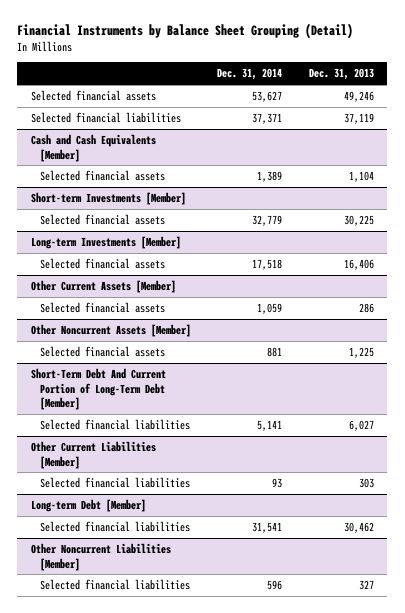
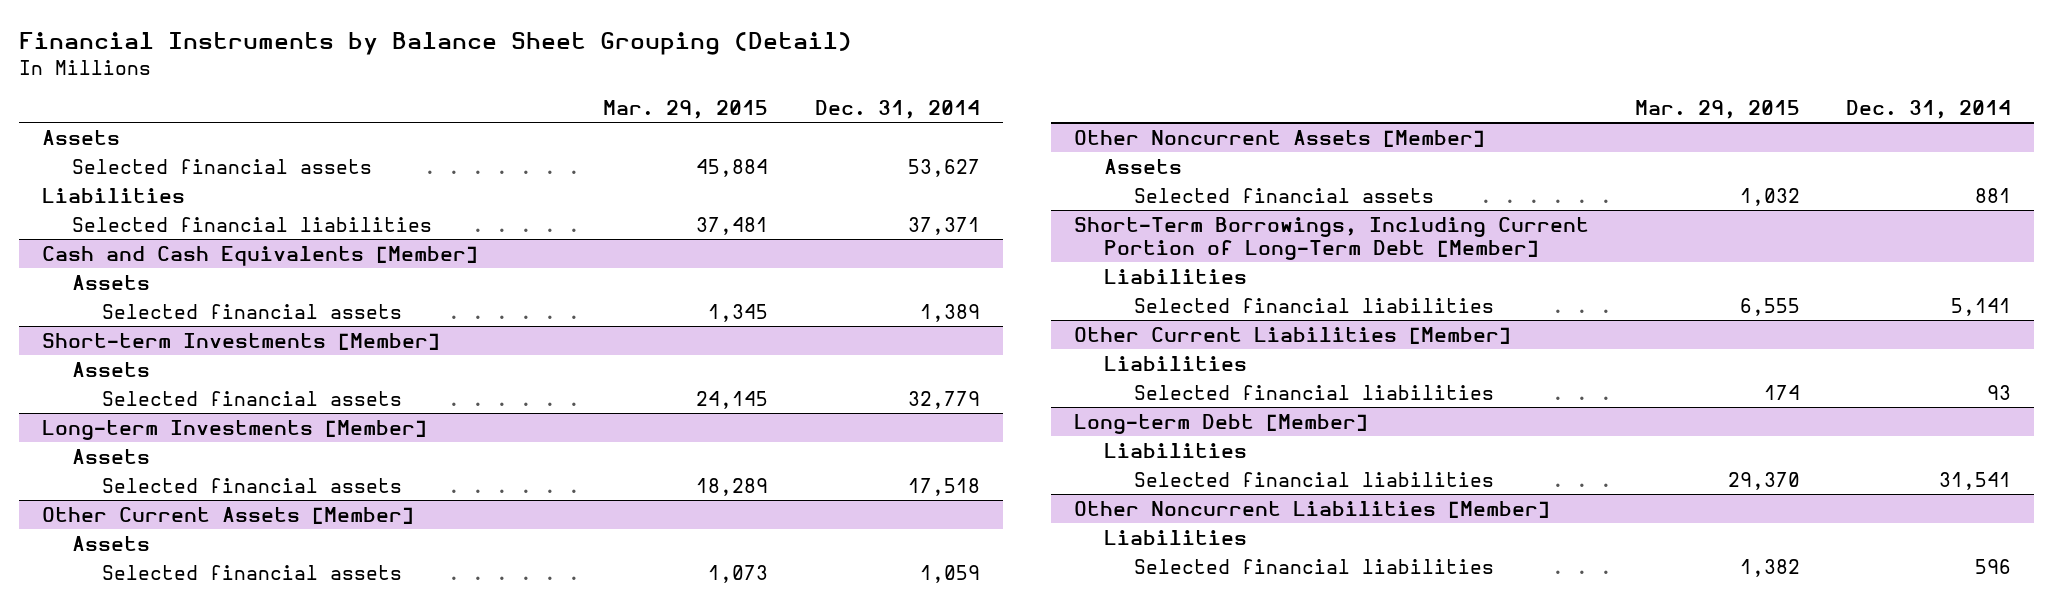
- | Dec. 31, 2014 | Dec. 31, 2013
+ | Mar. 29, 2015 | Dec. 31, 2014
+ Assets
+ Liabilities
@ Cash and Cash Equivalents [Member]
+ Assets
@ Short-term Investments [Member]
+ Assets
@ Long-term Investments [Member]
+ Assets
@ Other Current Assets [Member]
+ Assets
@ Other Noncurrent Assets [Member]
+ Assets
- Short-Term Debt And Current Portion of Long-Term Debt [Member]
+ Short-Term Borrowings, Including Current Portion of Long-Term Debt [Member]
+ Liabilities
@ Other Current Liabilities [Member]
+ Liabilities
@ Long-term Debt [Member]
+ Liabilities
@ Other Noncurrent Liabilities [Member]
+ Liabilities

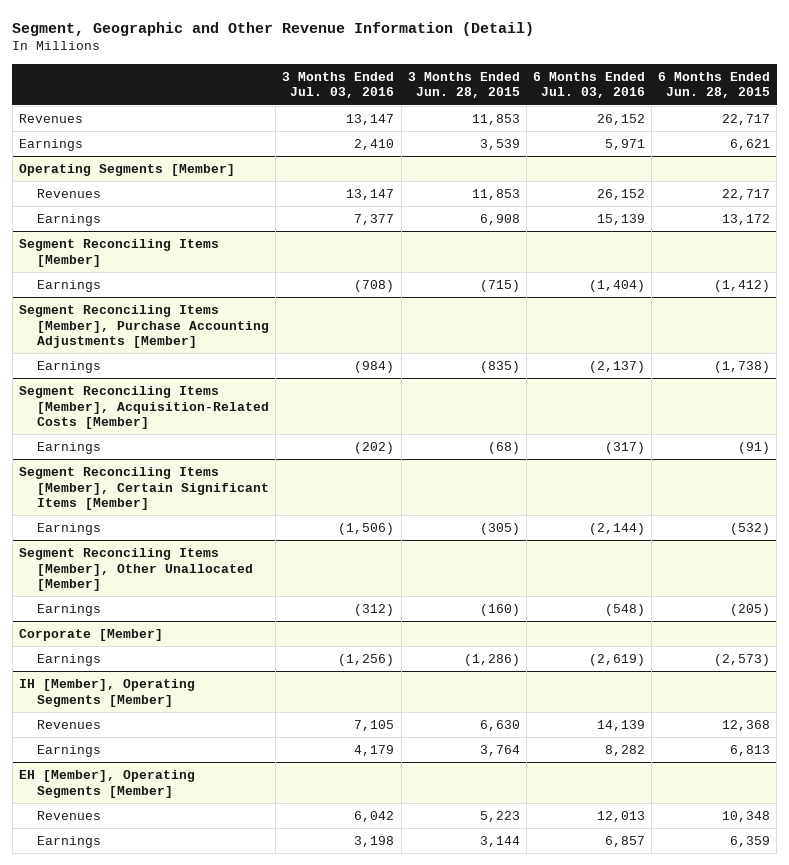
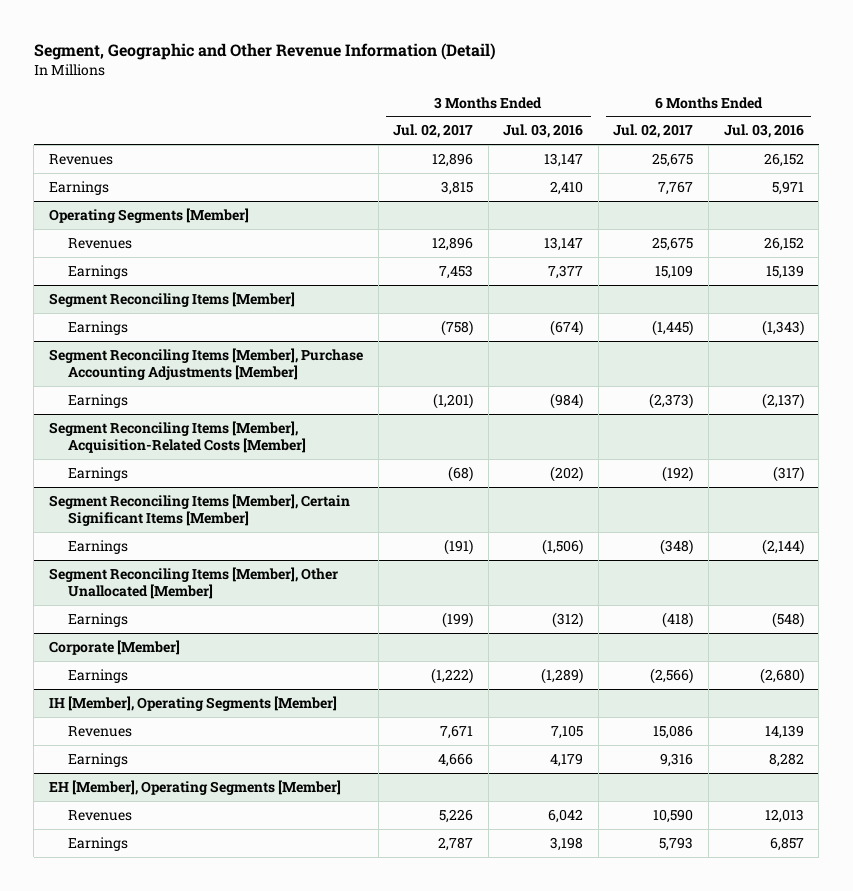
- | 3 Months Ended Jul. 03, 2016 | 3 Months Ended Jun. 28, 2015 | 6 Months Ended Jul. 03, 2016 | 6 Months Ended Jun. 28, 2015
+ | 3 Months Ended Jul. 02, 2017 | 3 Months Ended Jul. 03, 2016 | 6 Months Ended Jul. 02, 2017 | 6 Months Ended Jul. 03, 2016
@ Segment Reconciling Items [Member]
- Earnings | (708) | (715) | (1,404) | (1,412)
+ Earnings | (758) | (674) | (1,445) | (1,343)
@ Corporate [Member]
- Earnings | (1,256) | (1,286) | (2,619) | (2,573)
+ Earnings | (1,222) | (1,289) | (2,566) | (2,680)

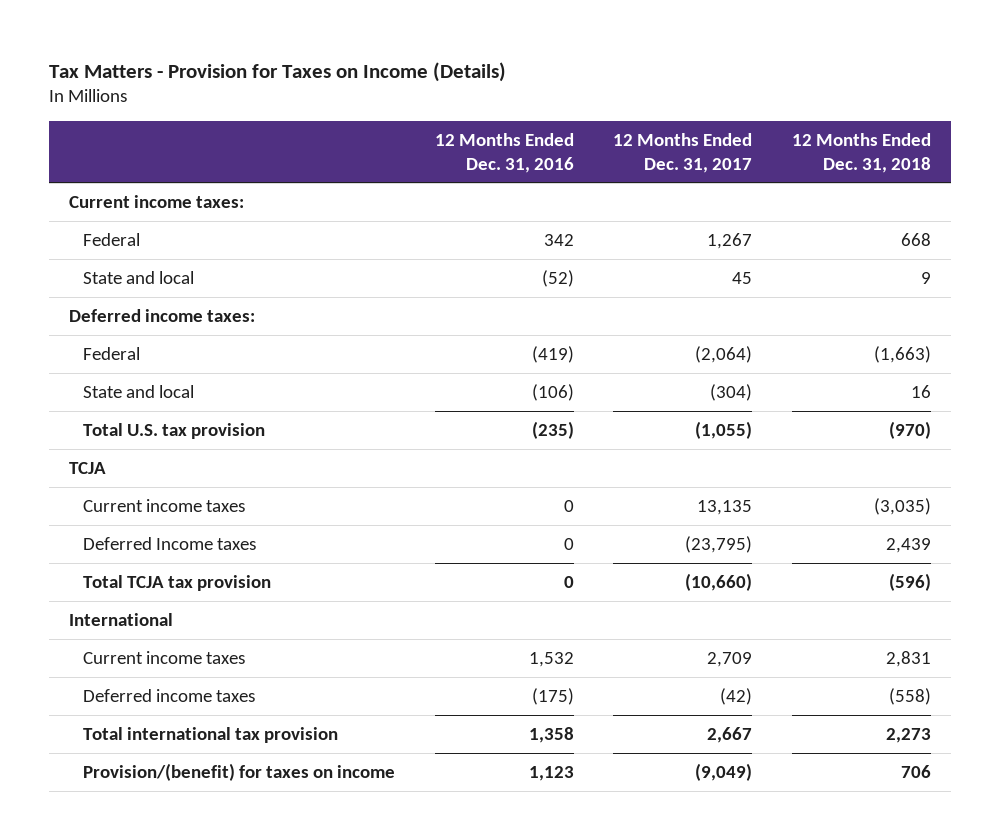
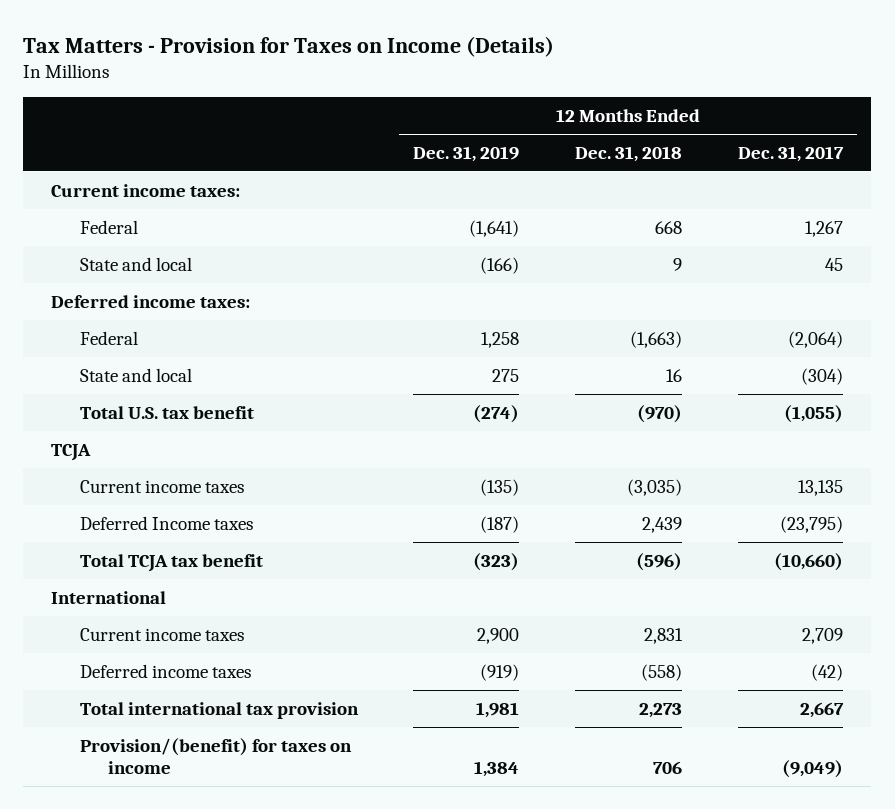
- | 12 Months Ended Dec. 31, 2016 | 12 Months Ended Dec. 31, 2017 | 12 Months Ended Dec. 31, 2018
+ | 12 Months Ended Dec. 31, 2019 | 12 Months Ended Dec. 31, 2018 | 12 Months Ended Dec. 31, 2017
- Total U.S. tax provision | (235) | (1,055) | (970)
+ Total U.S. tax benefit | (274) | (970) | (1,055)
- Total TCJA tax provision | 0 | (10,660) | (596)
+ Total TCJA tax benefit | (323) | (596) | (10,660)

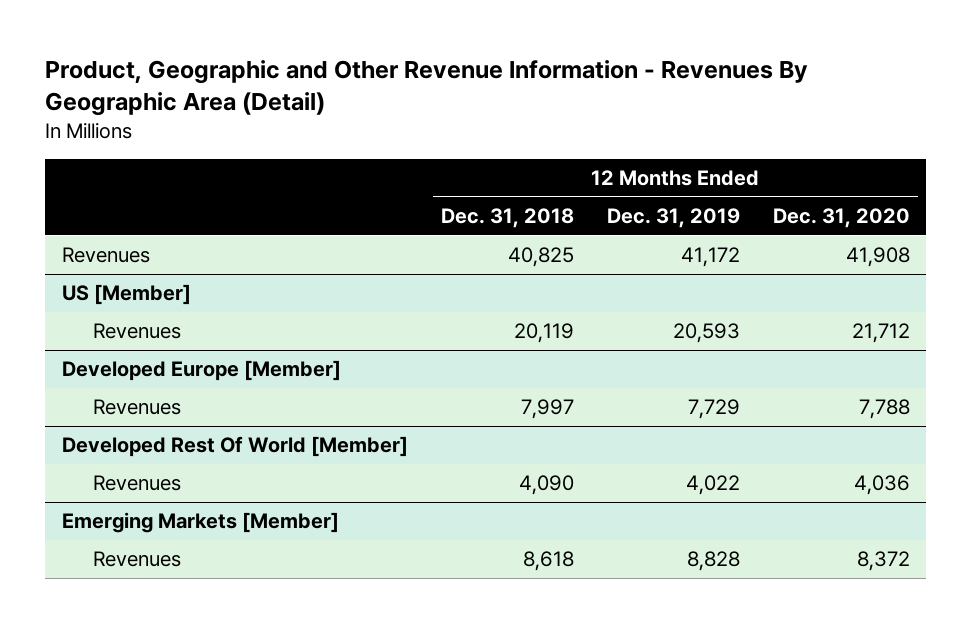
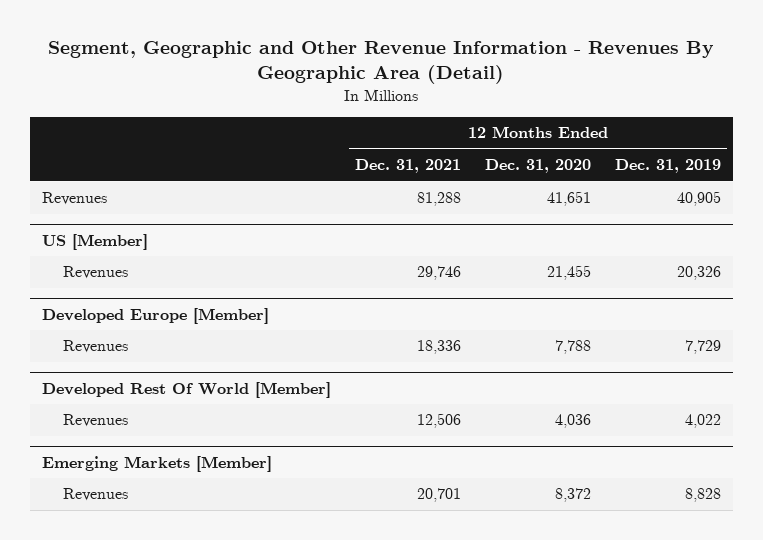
- Product, Geographic and Other Revenue Information - Revenues By Geographic Area (Detail)
+ Segment, Geographic and Other Revenue Information - Revenues By Geographic Area (Detail)
- | 12 Months Ended Dec. 31, 2018 | 12 Months Ended Dec. 31, 2019 | 12 Months Ended Dec. 31, 2020
+ | 12 Months Ended Dec. 31, 2021 | 12 Months Ended Dec. 31, 2020 | 12 Months Ended Dec. 31, 2019
- Revenues | 40,825 | 41,172 | 41,908
+ Revenues | 81,288 | 41,651 | 40,905
@ US [Member]
- Revenues | 20,119 | 20,593 | 21,712
+ Revenues | 29,746 | 21,455 | 20,326

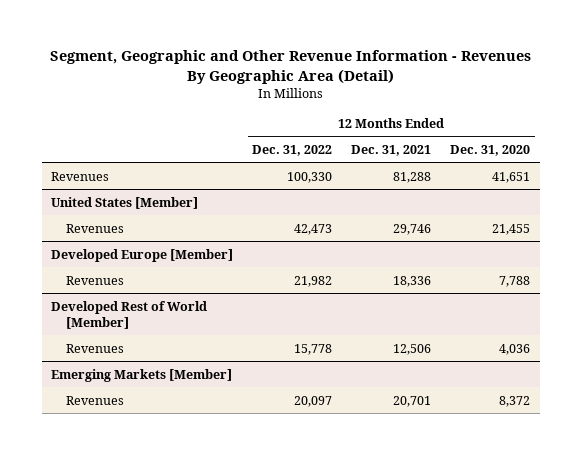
- | 12 Months Ended Dec. 31, 2021 | 12 Months Ended Dec. 31, 2020 | 12 Months Ended Dec. 31, 2019
+ | 12 Months Ended Dec. 31, 2022 | 12 Months Ended Dec. 31, 2021 | 12 Months Ended Dec. 31, 2020
- US [Member]
+ United States [Member]
- Developed Rest Of World [Member]
+ Developed Rest of World [Member]

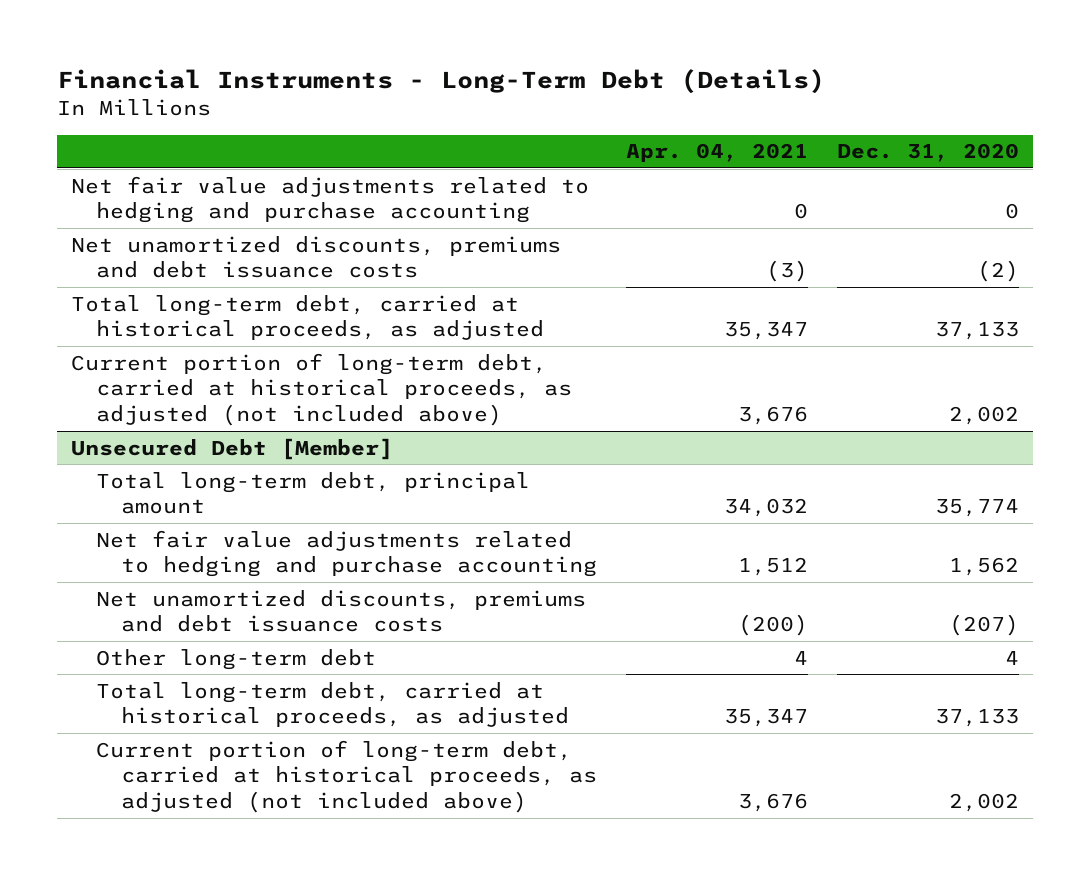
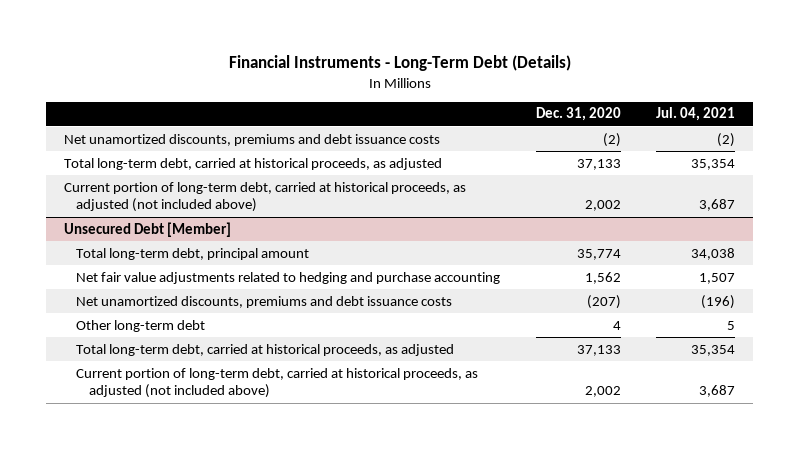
- | Apr. 04, 2021 | Dec. 31, 2020
+ | Dec. 31, 2020 | Jul. 04, 2021
- Net fair value adjustments related to hedging and purchase accounting | 0 | 0

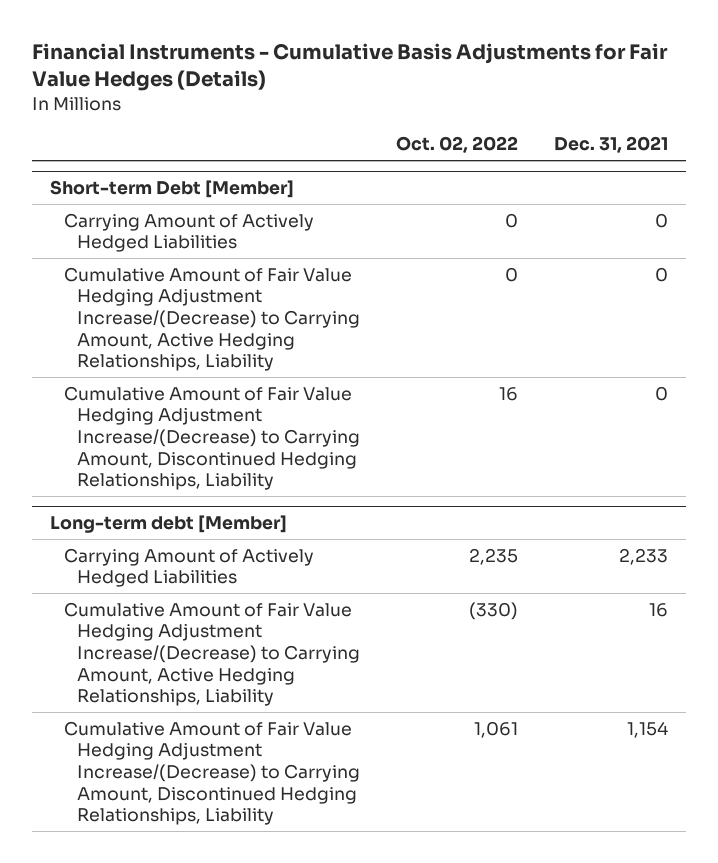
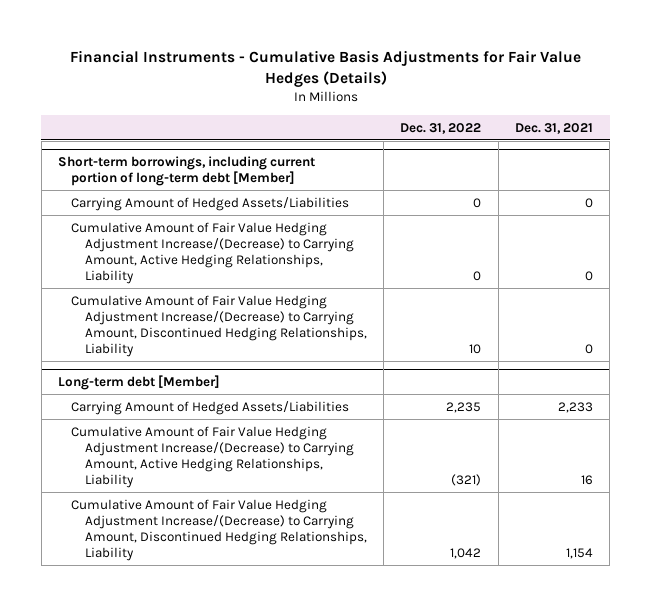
- | Oct. 02, 2022 | Dec. 31, 2021
+ | Dec. 31, 2022 | Dec. 31, 2021
- Short-term Debt [Member]
- Carrying Amount of Actively Hedged Liabilities | 0 | 0
+ Short-term borrowings, including current portion of long-term debt [Member]
+ Carrying Amount of Hedged Assets/Liabilities | 0 | 0
@ Long-term debt [Member]
- Carrying Amount of Actively Hedged Liabilities | 2,235 | 2,233
+ Carrying Amount of Hedged Assets/Liabilities | 2,235 | 2,233

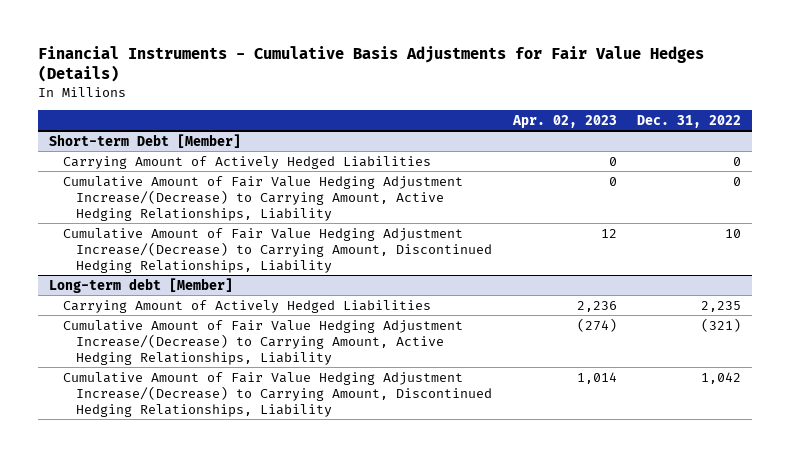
- | Dec. 31, 2022 | Dec. 31, 2021
+ | Apr. 02, 2023 | Dec. 31, 2022
- Short-term borrowings, including current portion of long-term debt [Member]
- Carrying Amount of Hedged Assets/Liabilities | 0 | 0
+ Short-term Debt [Member]
+ Carrying Amount of Actively Hedged Liabilities | 0 | 0
@ Long-term debt [Member]
- Carrying Amount of Hedged Assets/Liabilities | 2,235 | 2,233
+ Carrying Amount of Actively Hedged Liabilities | 2,236 | 2,235

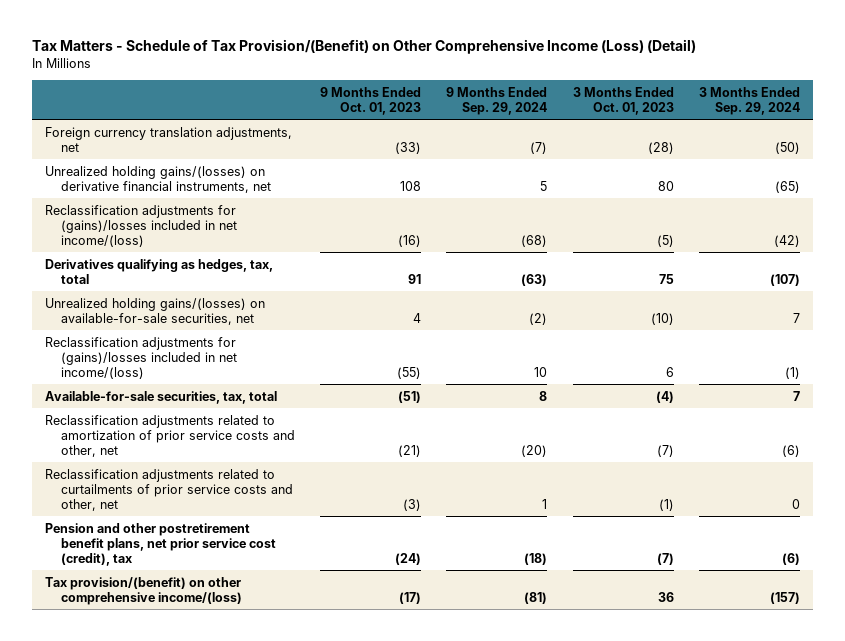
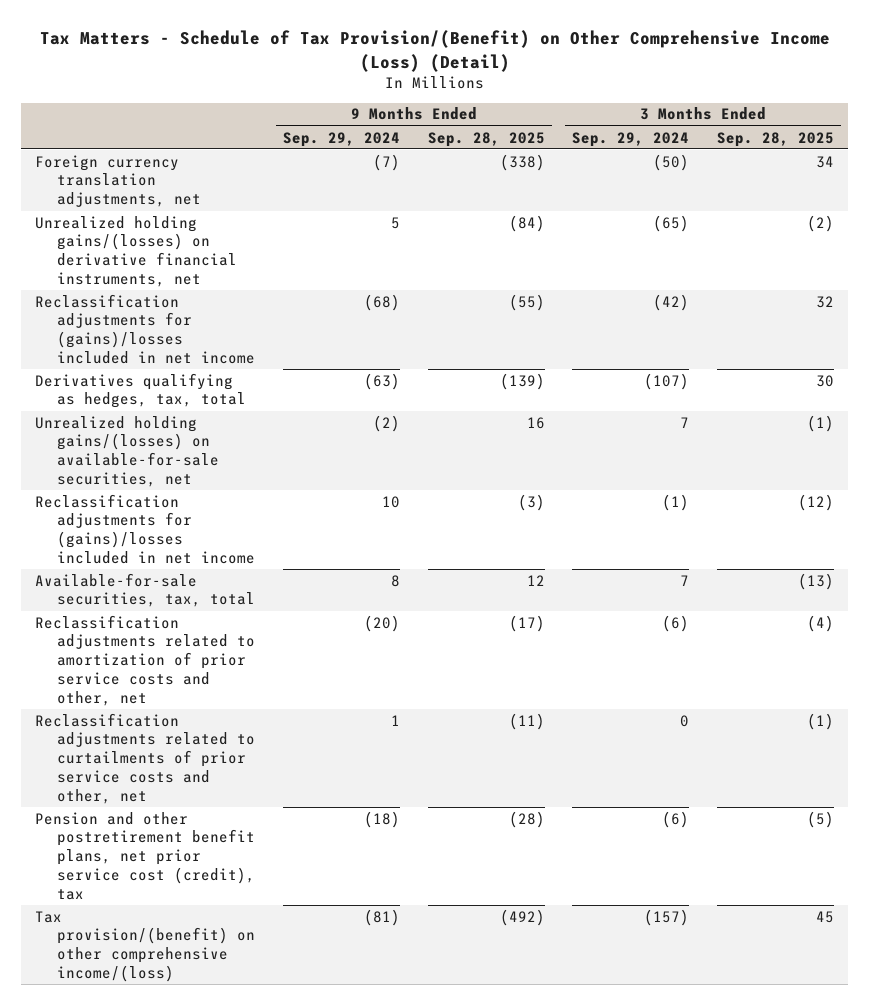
- | 9 Months Ended Oct. 01, 2023 | 9 Months Ended Sep. 29, 2024 | 3 Months Ended Oct. 01, 2023 | 3 Months Ended Sep. 29, 2024
+ | 9 Months Ended Sep. 29, 2024 | 9 Months Ended Sep. 28, 2025 | 3 Months Ended Sep. 29, 2024 | 3 Months Ended Sep. 28, 2025
- Reclassification adjustments for (gains)/losses included in net income/(loss) | (16) | (68) | (5) | (42)
+ Reclassification adjustments for (gains)/losses included in net income | (68) | (55) | (42) | 32
- Reclassification adjustments for (gains)/losses included in net income/(loss) | (55) | 10 | 6 | (1)
+ Reclassification adjustments for (gains)/losses included in net income | 10 | (3) | (1) | (12)

